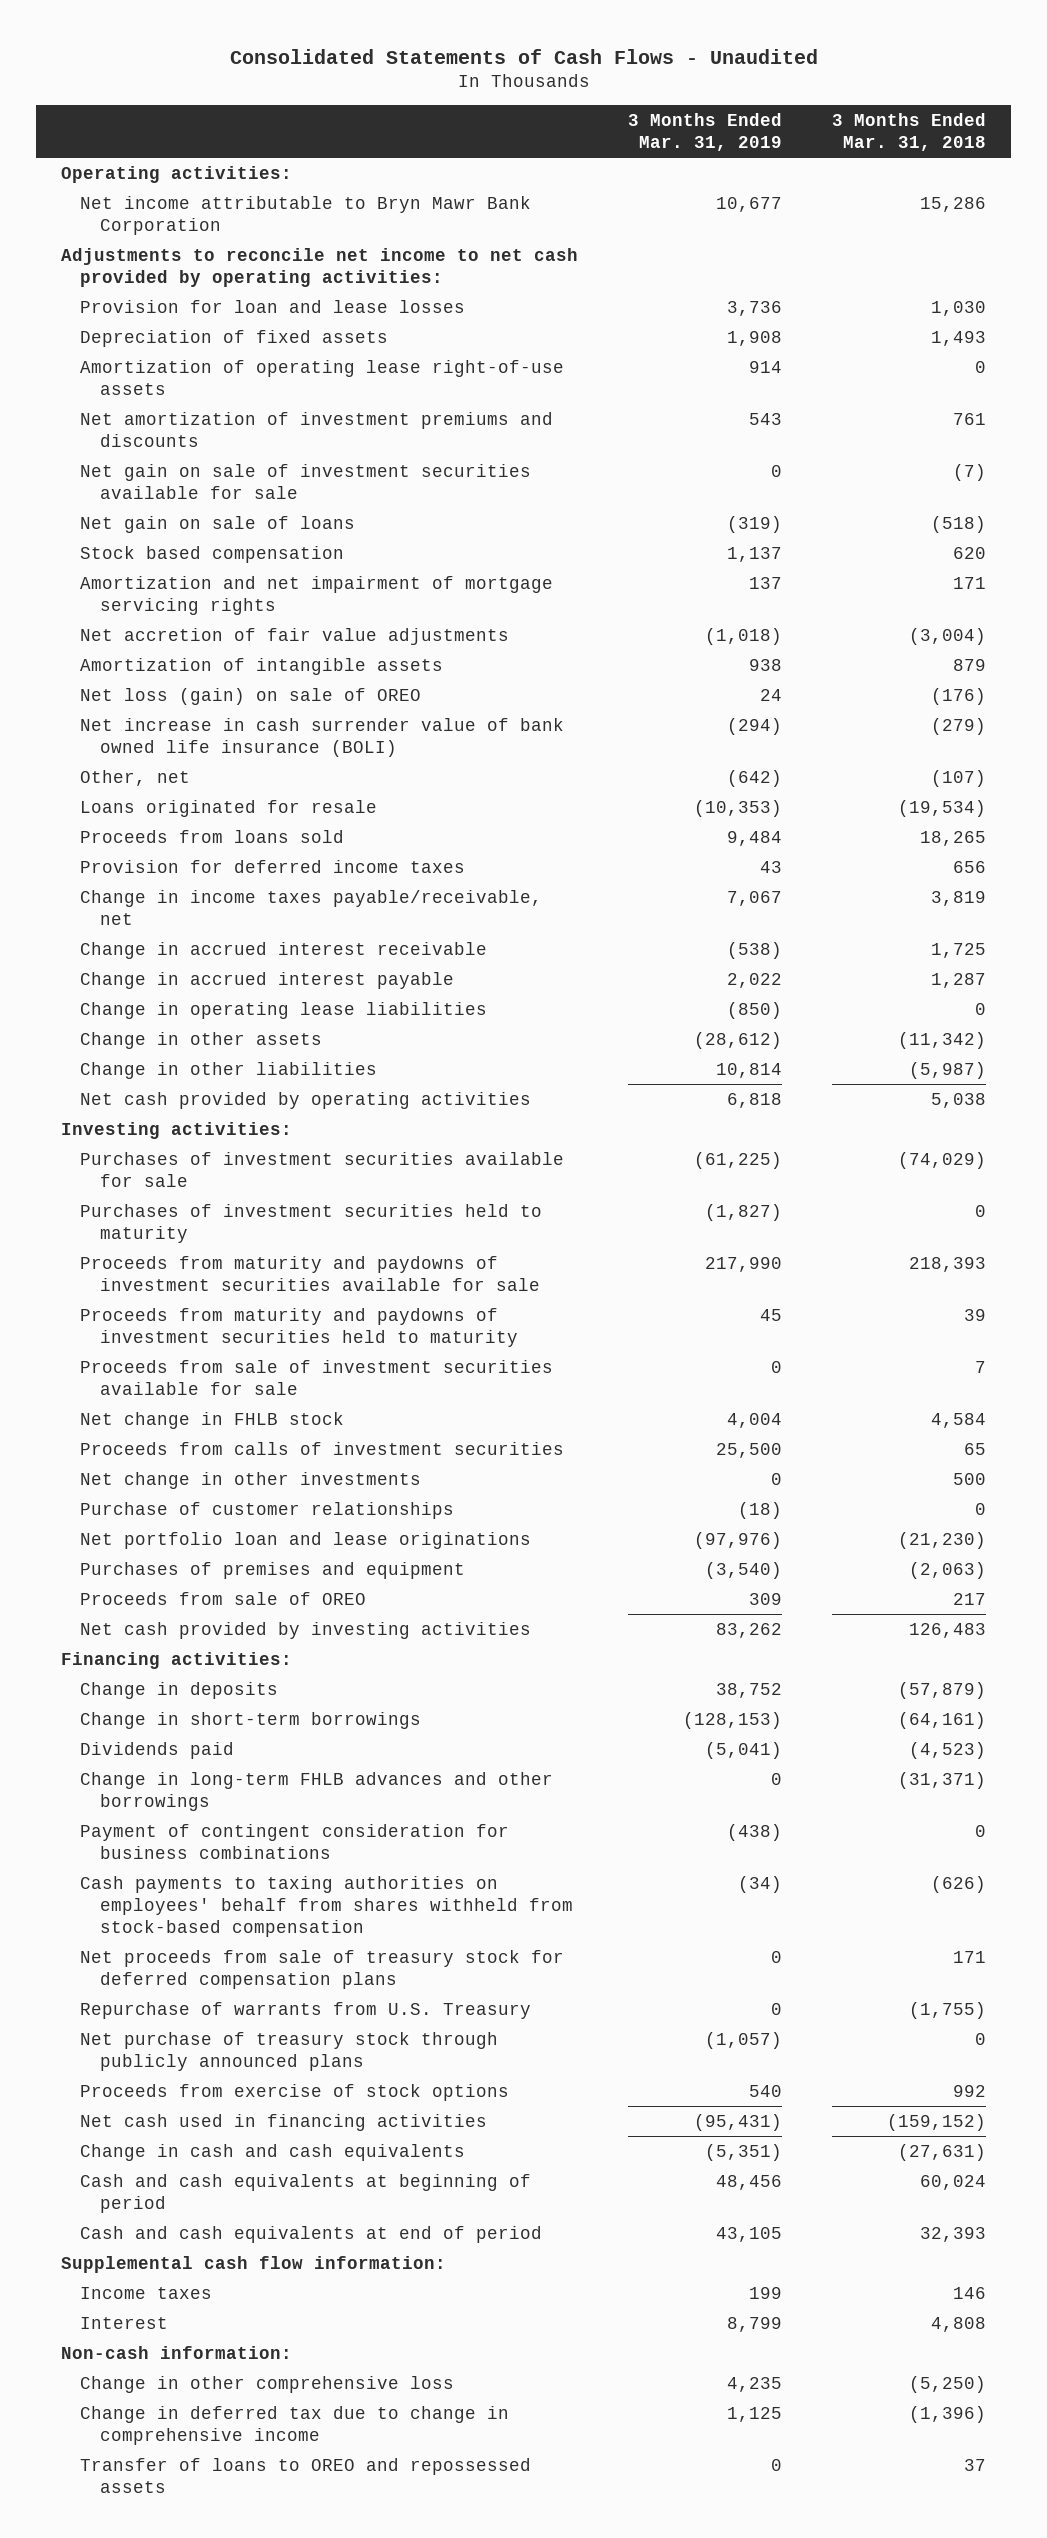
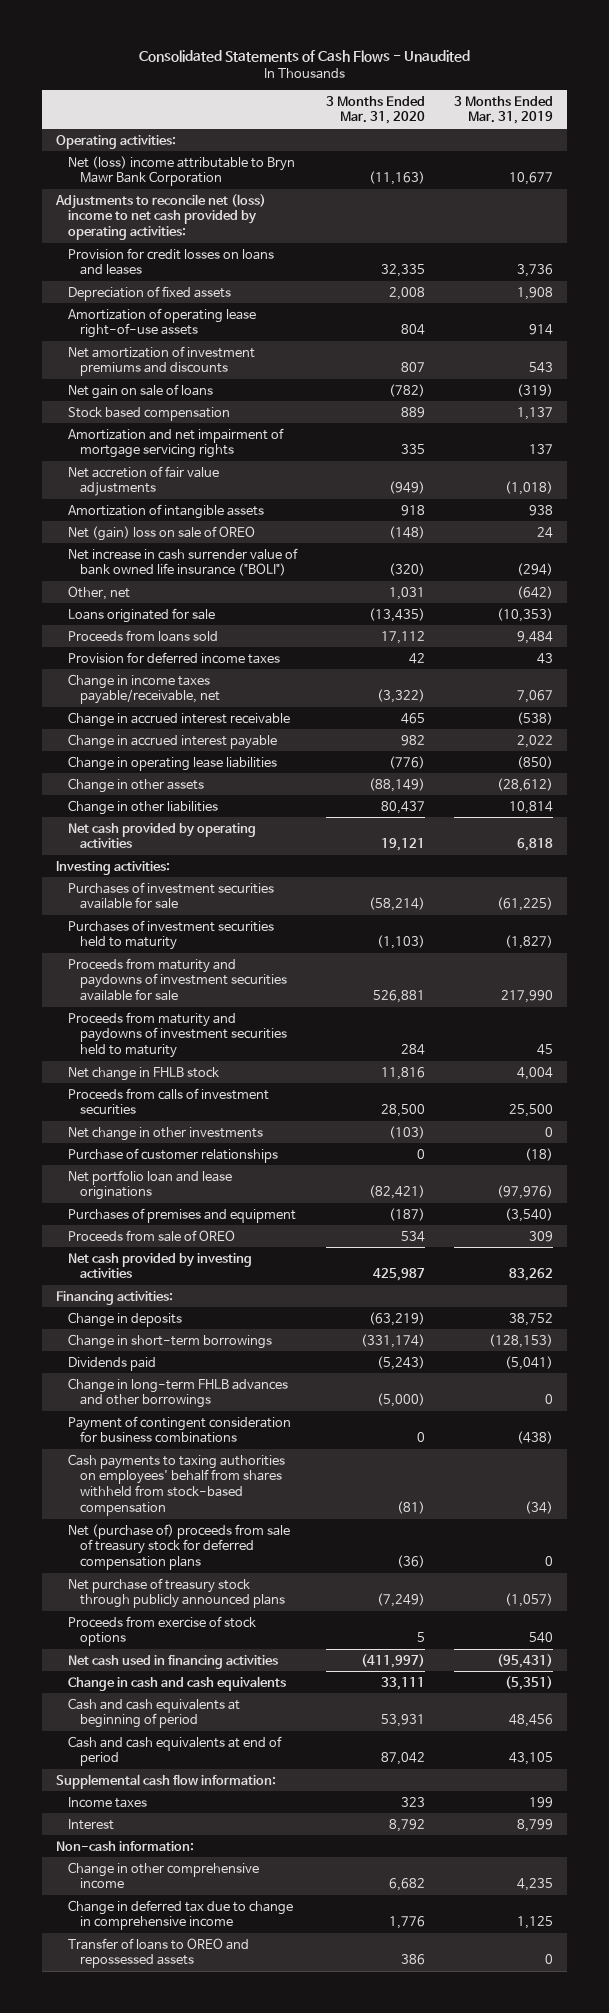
- | 3 Months Ended Mar. 31, 2019 | 3 Months Ended Mar. 31, 2018
+ | 3 Months Ended Mar. 31, 2020 | 3 Months Ended Mar. 31, 2019
- Net income attributable to Bryn Mawr Bank Corporation | 10,677 | 15,286
- Adjustments to reconcile net income to net cash provided by operating activities:
- Provision for loan and lease losses | 3,736 | 1,030
+ Net (loss) income attributable to Bryn Mawr Bank Corporation | (11,163) | 10,677
+ Adjustments to reconcile net (loss) income to net cash provided by operating activities:
+ Provision for credit losses on loans and leases | 32,335 | 3,736
- Net gain on sale of investment securities available for sale | 0 | (7)
- Net loss (gain) on sale of OREO | 24 | (176)
- Net increase in cash surrender value of bank owned life insurance (BOLI) | (294) | (279)
+ Net (gain) loss on sale of OREO | (148) | 24
+ Net increase in cash surrender value of bank owned life insurance ("BOLI") | (320) | (294)
- Loans originated for resale | (10,353) | (19,534)
+ Loans originated for sale | (13,435) | (10,353)
- Proceeds from sale of investment securities available for sale | 0 | 7
- Net proceeds from sale of treasury stock for deferred compensation plans | 0 | 171
- Repurchase of warrants from U.S. Treasury | 0 | (1,755)
+ Net (purchase of) proceeds from sale of treasury stock for deferred compensation plans | (36) | 0
- Change in other comprehensive loss | 4,235 | (5,250)
+ Change in other comprehensive income | 6,682 | 4,235

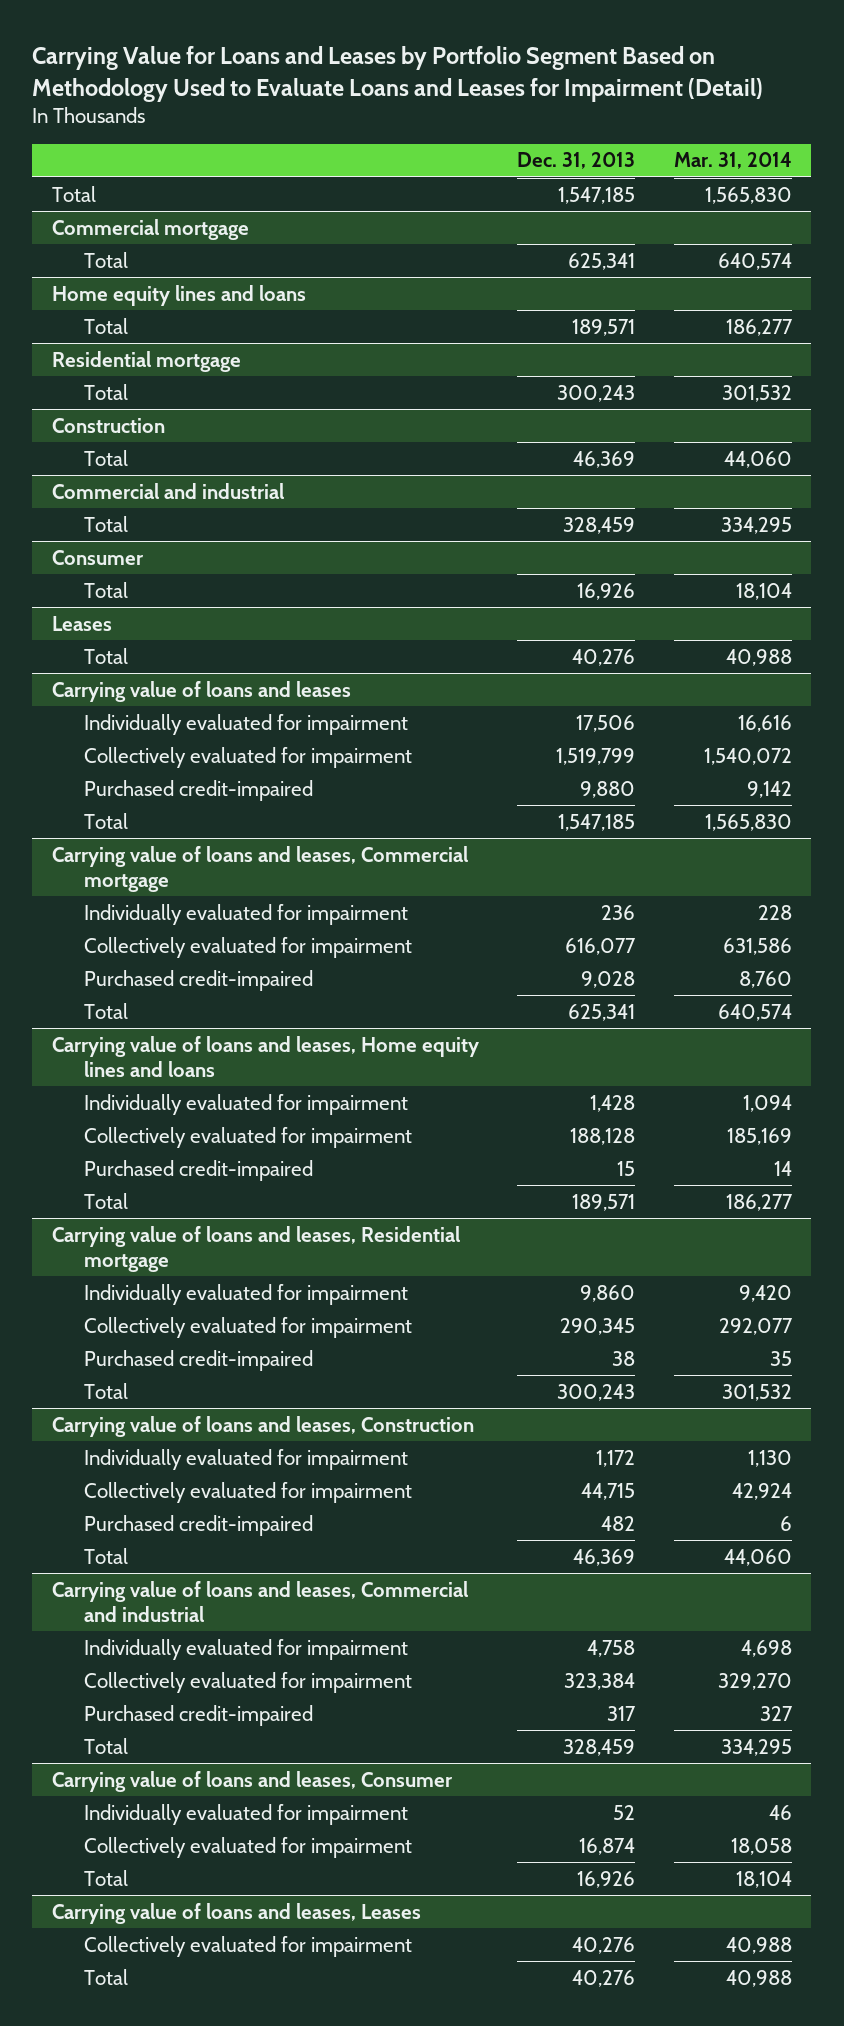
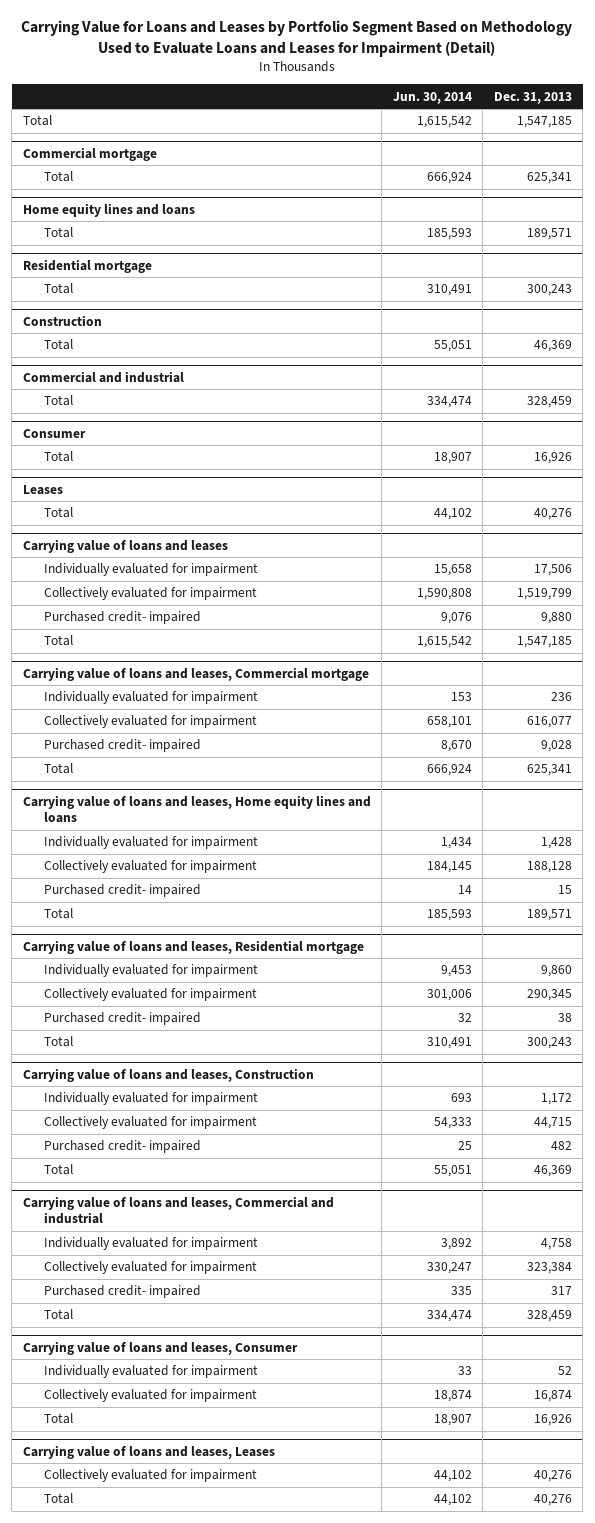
- | Dec. 31, 2013 | Mar. 31, 2014
+ | Jun. 30, 2014 | Dec. 31, 2013
@ Carrying value of loans and leases
- Purchased credit-impaired | 9,880 | 9,142
+ Purchased credit- impaired | 9,076 | 9,880
@ Carrying value of loans and leases, Commercial mortgage
- Purchased credit-impaired | 9,028 | 8,760
+ Purchased credit- impaired | 8,670 | 9,028
@ Carrying value of loans and leases, Home equity lines and loans
- Purchased credit-impaired | 15 | 14
+ Purchased credit- impaired | 14 | 15
@ Carrying value of loans and leases, Residential mortgage
- Purchased credit-impaired | 38 | 35
+ Purchased credit- impaired | 32 | 38
@ Carrying value of loans and leases, Construction
- Purchased credit-impaired | 482 | 6
+ Purchased credit- impaired | 25 | 482
@ Carrying value of loans and leases, Commercial and industrial
- Purchased credit-impaired | 317 | 327
+ Purchased credit- impaired | 335 | 317

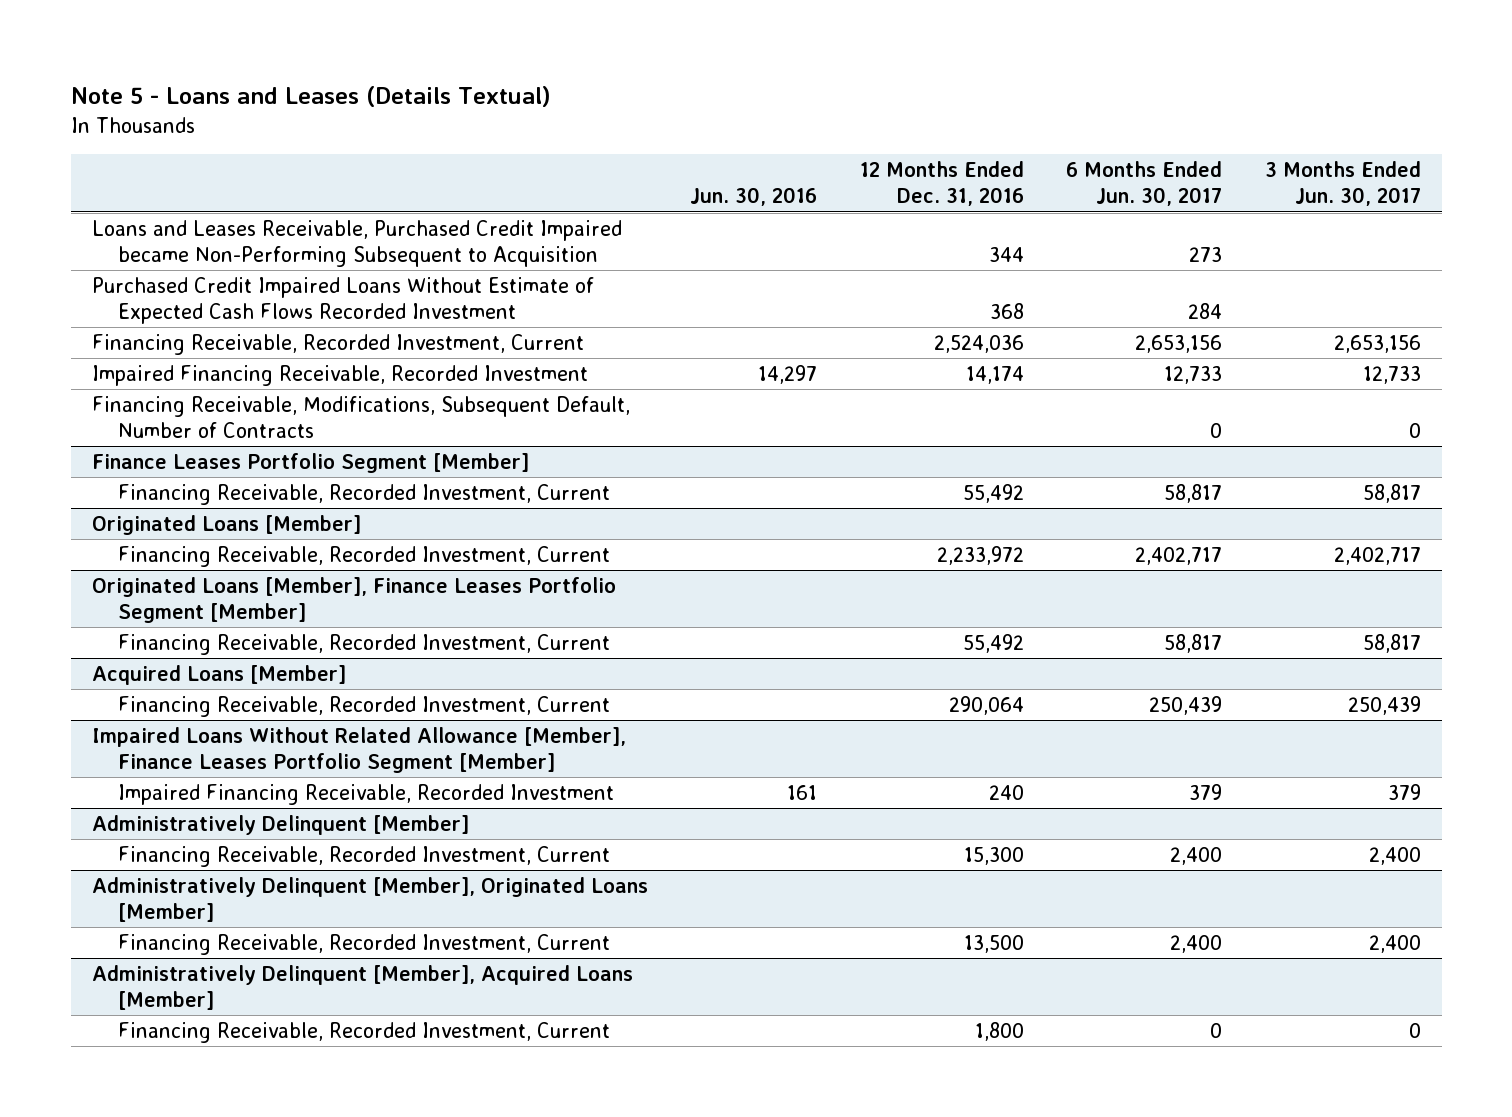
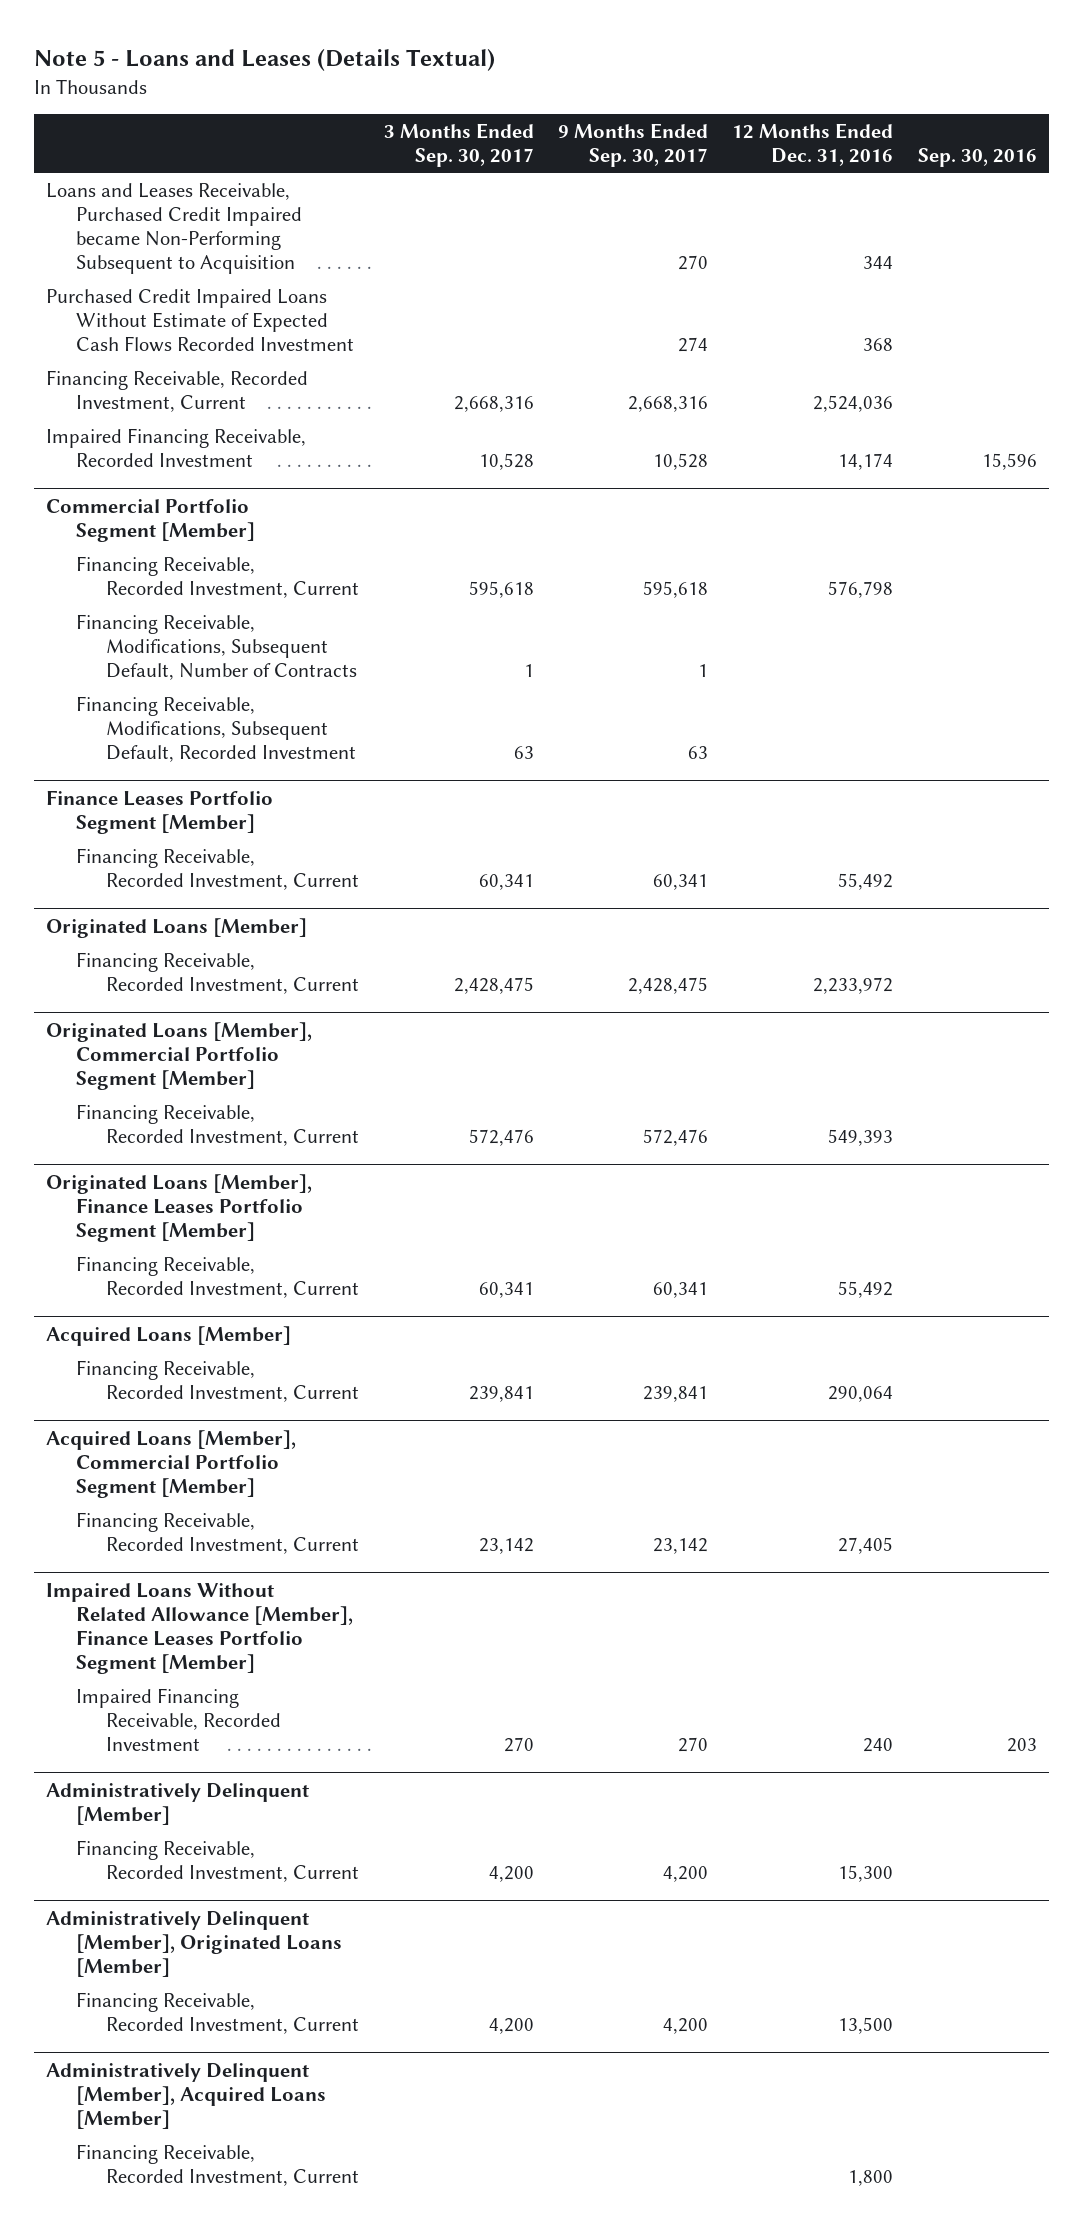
- | Jun. 30, 2016 | 12 Months Ended Dec. 31, 2016 | 6 Months Ended Jun. 30, 2017 | 3 Months Ended Jun. 30, 2017
+ | 3 Months Ended Sep. 30, 2017 | 9 Months Ended Sep. 30, 2017 | 12 Months Ended Dec. 31, 2016 | Sep. 30, 2016
+ Commercial Portfolio Segment [Member]
+ Financing Receivable, Recorded Investment, Current | 595,618 | 595,618 | 576,798 |
+ Financing Receivable, Modifications, Subsequent Default, Recorded Investment | 63 | 63 | |
+ Originated Loans [Member], Commercial Portfolio Segment [Member]
+ Financing Receivable, Recorded Investment, Current | 572,476 | 572,476 | 549,393 |
+ Acquired Loans [Member], Commercial Portfolio Segment [Member]
+ Financing Receivable, Recorded Investment, Current | 23,142 | 23,142 | 27,405 |

